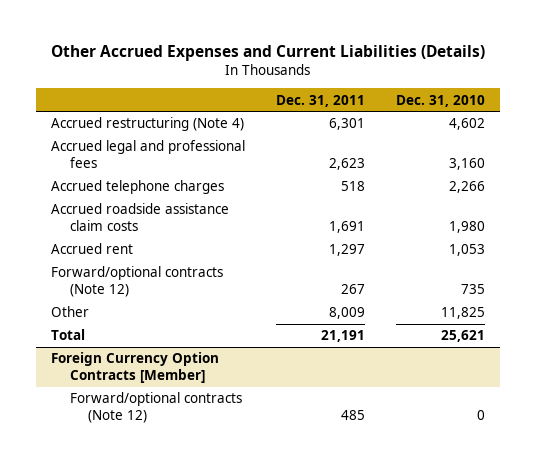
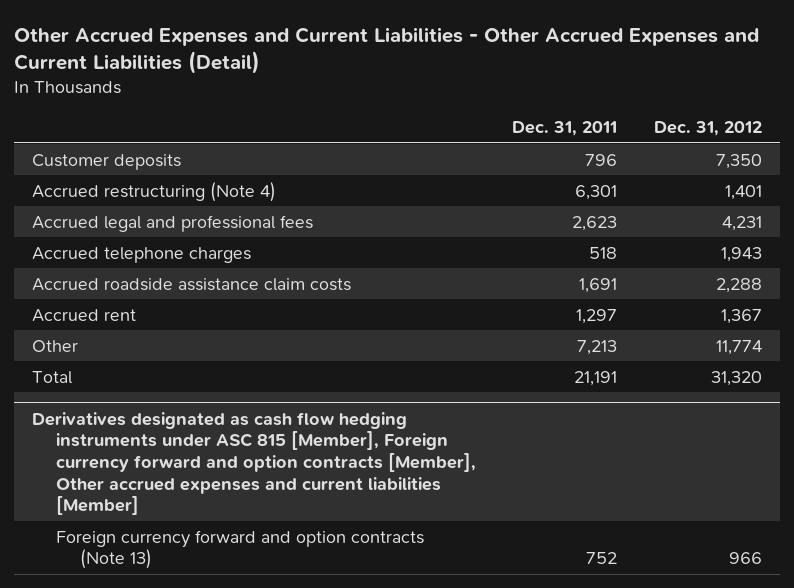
- Other Accrued Expenses and Current Liabilities (Details)
+ Other Accrued Expenses and Current Liabilities - Other Accrued Expenses and Current Liabilities (Detail)
- | Dec. 31, 2011 | Dec. 31, 2010
+ | Dec. 31, 2011 | Dec. 31, 2012
+ Customer deposits | 796 | 7,350
- Forward/optional contracts (Note 12) | 267 | 735
- Other | 8,009 | 11,825
+ Other | 7,213 | 11,774
- Foreign Currency Option Contracts [Member]
- Forward/optional contracts (Note 12) | 485 | 0
+ Derivatives designated as cash flow hedging instruments under ASC 815 [Member], Foreign currency forward and option contracts [Member], Other accrued expenses and current liabilities [Member]
+ Foreign currency forward and option contracts (Note 13) | 752 | 966

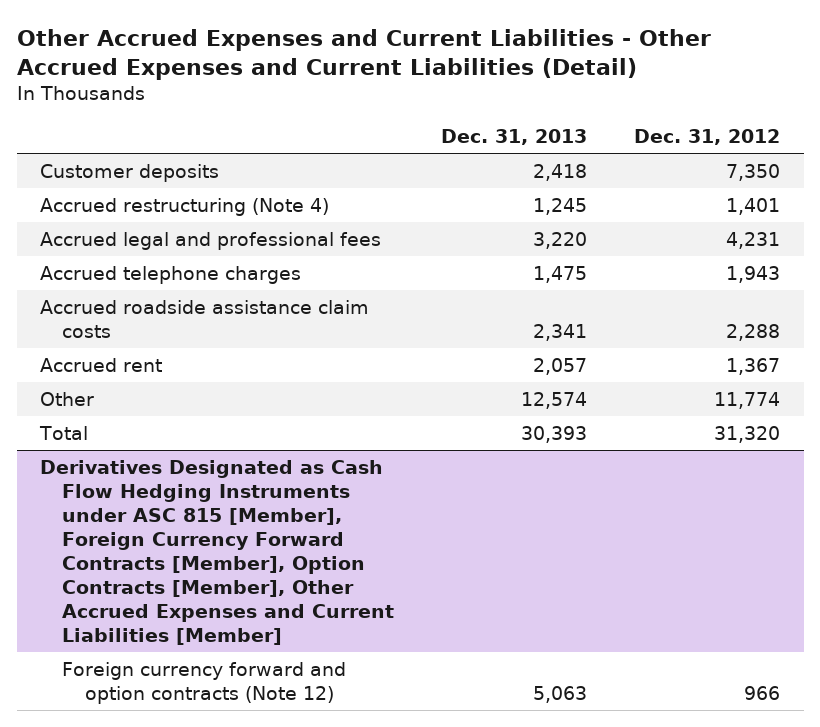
- | Dec. 31, 2011 | Dec. 31, 2012
+ | Dec. 31, 2013 | Dec. 31, 2012
- Derivatives designated as cash flow hedging instruments under ASC 815 [Member], Foreign currency forward and option contracts [Member], Other accrued expenses and current liabilities [Member]
- Foreign currency forward and option contracts (Note 13) | 752 | 966
+ Derivatives Designated as Cash Flow Hedging Instruments under ASC 815 [Member], Foreign Currency Forward Contracts [Member], Option Contracts [Member], Other Accrued Expenses and Current Liabilities [Member]
+ Foreign currency forward and option contracts (Note 12) | 5,063 | 966

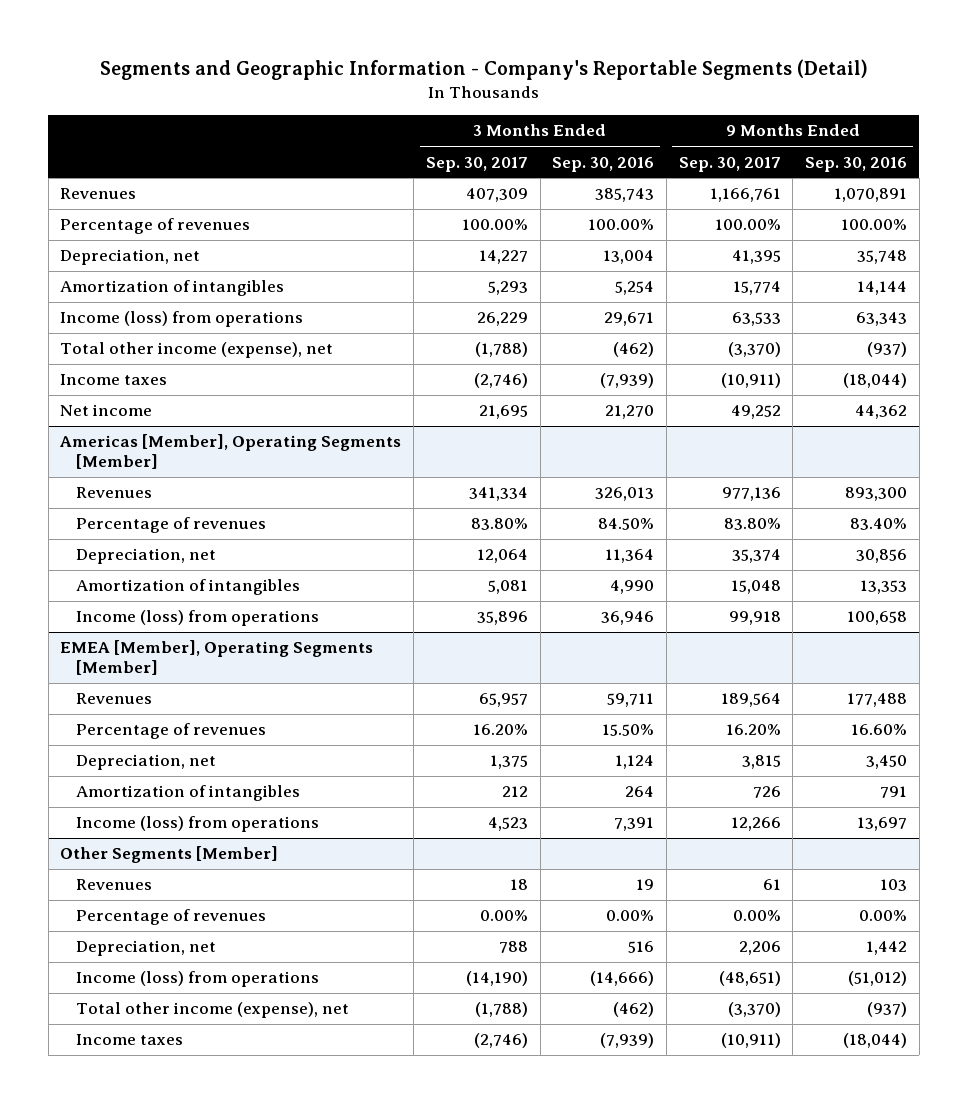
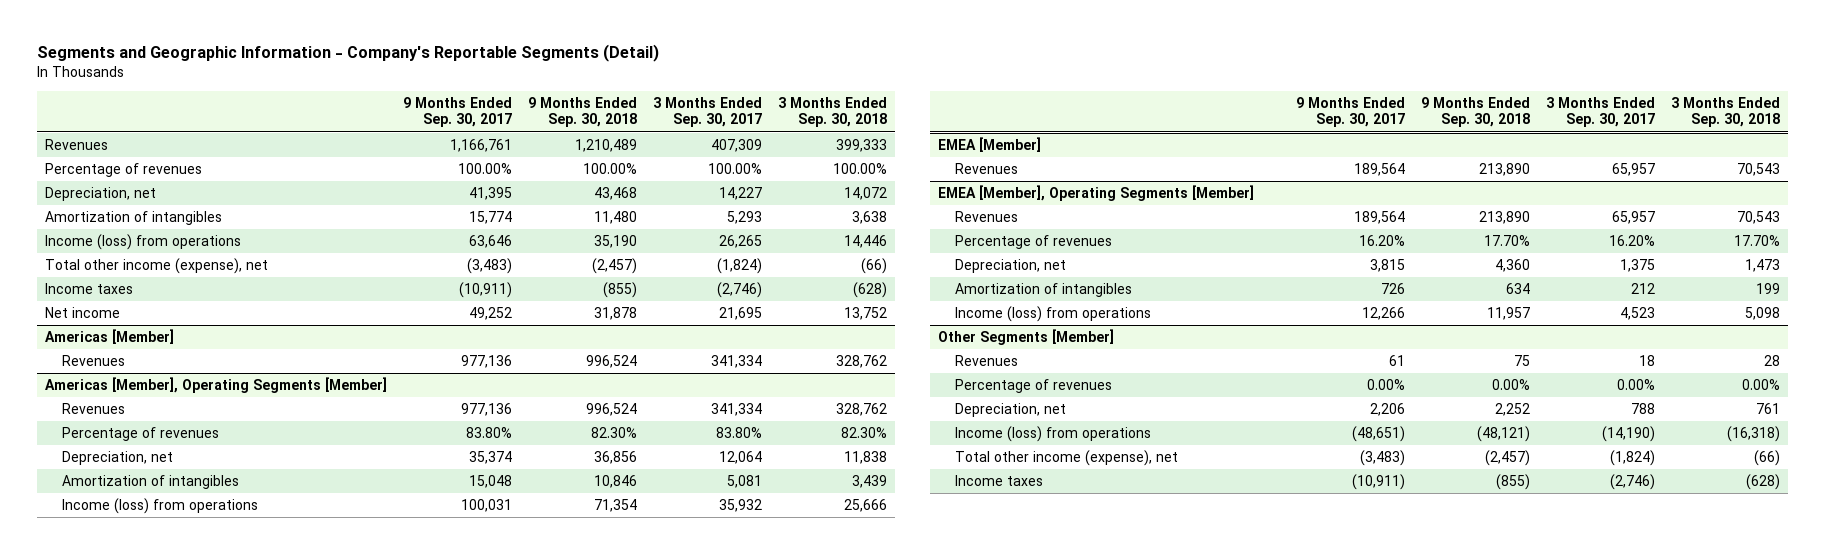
- | 3 Months Ended Sep. 30, 2017 | 3 Months Ended Sep. 30, 2016 | 9 Months Ended Sep. 30, 2017 | 9 Months Ended Sep. 30, 2016
+ | 9 Months Ended Sep. 30, 2017 | 9 Months Ended Sep. 30, 2018 | 3 Months Ended Sep. 30, 2017 | 3 Months Ended Sep. 30, 2018
- Income (loss) from operations | 26,229 | 29,671 | 63,533 | 63,343
- Total other income (expense), net | (1,788) | (462) | (3,370) | (937)
+ Income (loss) from operations | 63,646 | 35,190 | 26,265 | 14,446
+ Total other income (expense), net | (3,483) | (2,457) | (1,824) | (66)
+ Americas [Member]
+ Revenues | 977,136 | 996,524 | 341,334 | 328,762
@ Americas [Member], Operating Segments [Member]
- Income (loss) from operations | 35,896 | 36,946 | 99,918 | 100,658
+ Income (loss) from operations | 100,031 | 71,354 | 35,932 | 25,666
+ EMEA [Member]
+ Revenues | 189,564 | 213,890 | 65,957 | 70,543
@ Other Segments [Member]
- Total other income (expense), net | (1,788) | (462) | (3,370) | (937)
+ Total other income (expense), net | (3,483) | (2,457) | (1,824) | (66)

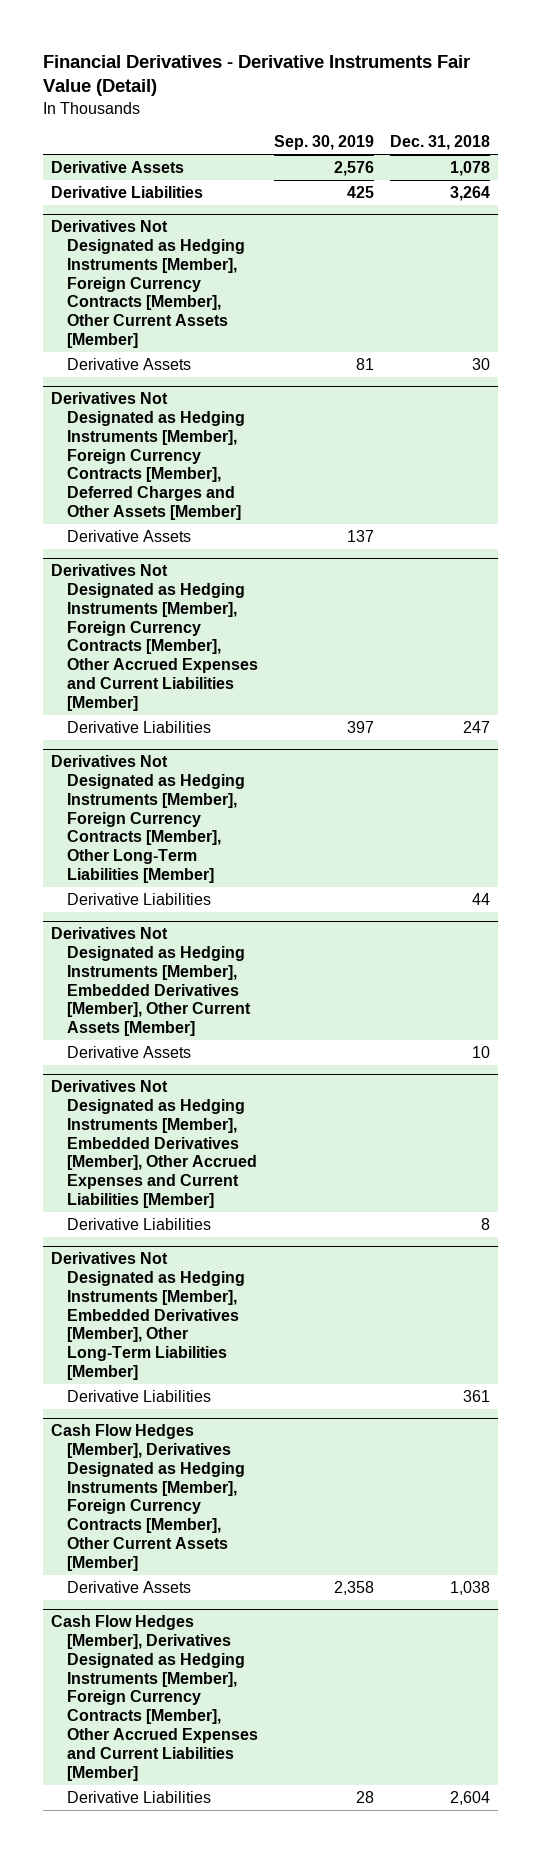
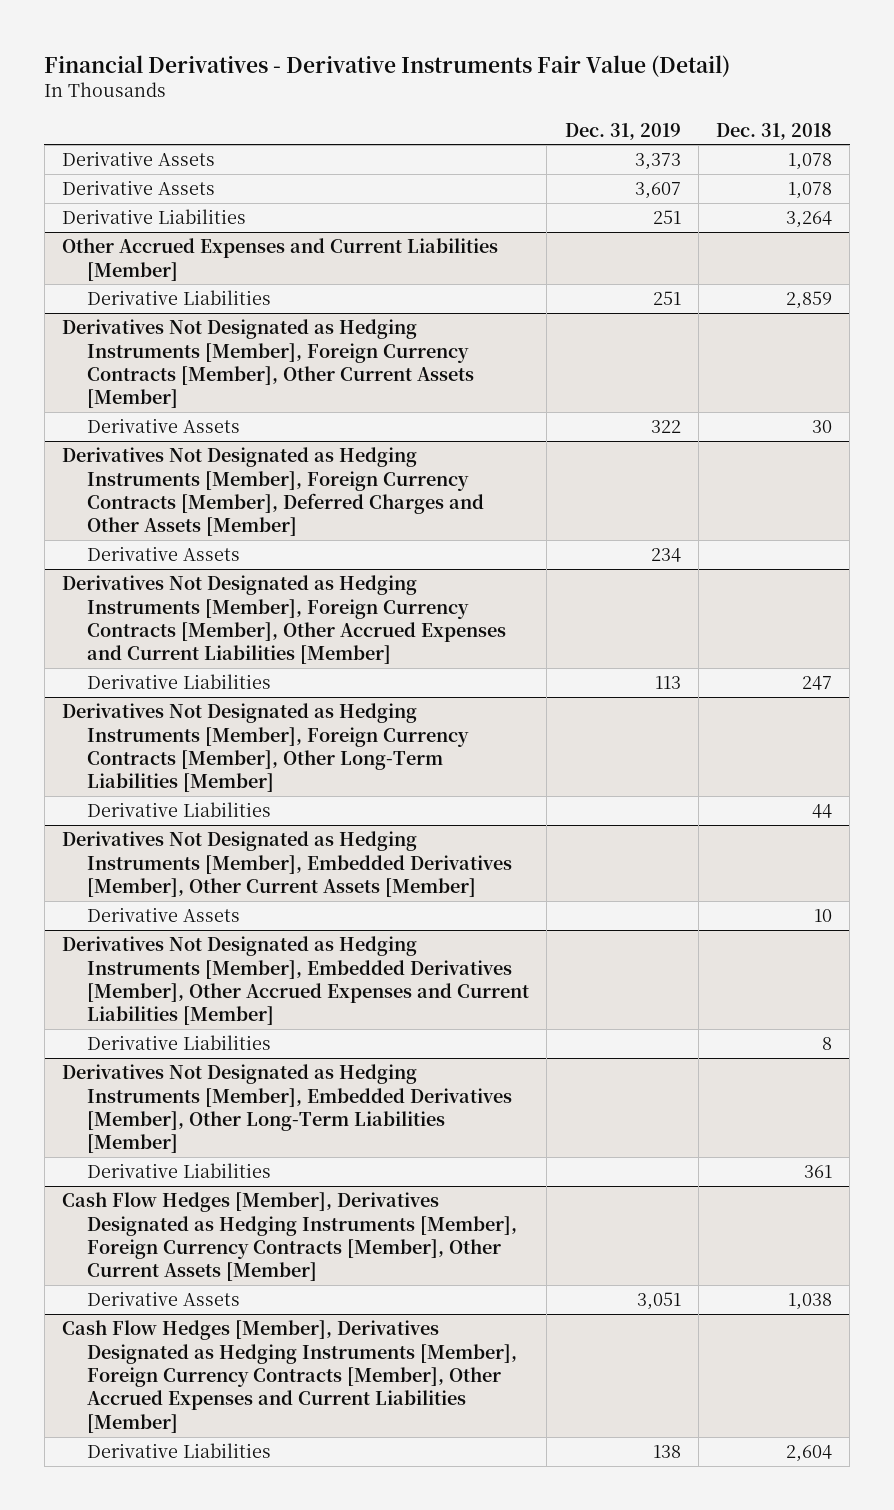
- | Sep. 30, 2019 | Dec. 31, 2018
+ | Dec. 31, 2019 | Dec. 31, 2018
+ Derivative Assets | 3,607 | 1,078
+ Other Accrued Expenses and Current Liabilities [Member]
+ Derivative Liabilities | 251 | 2,859

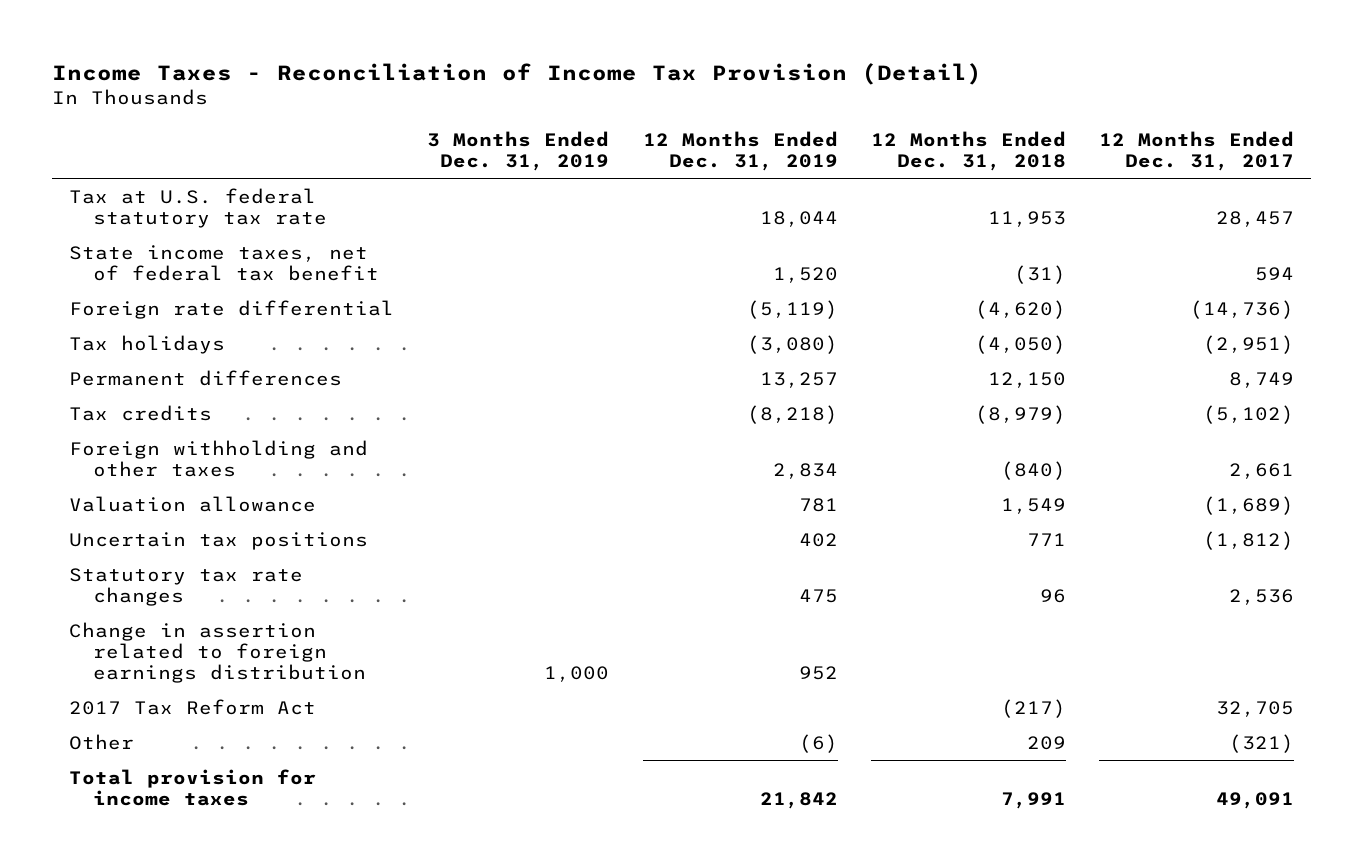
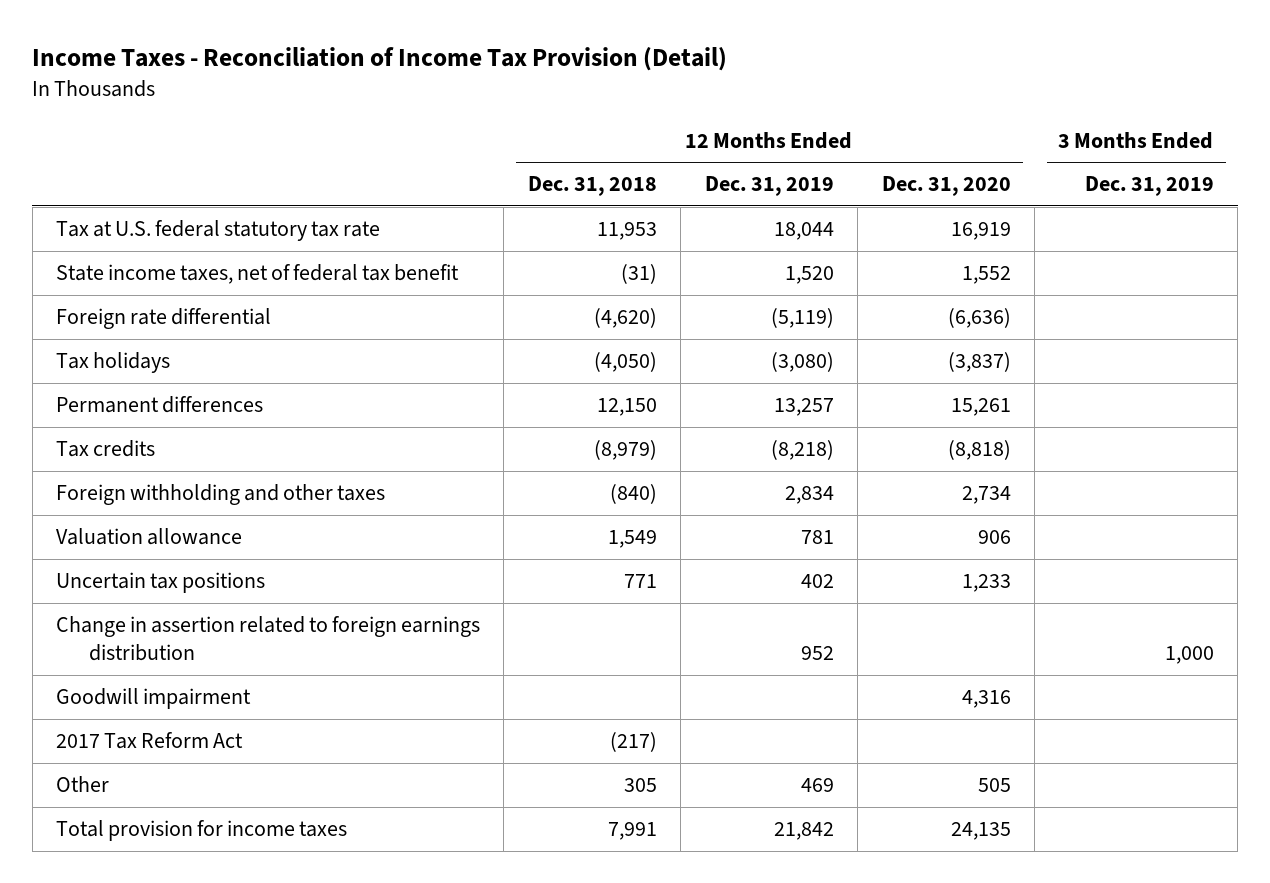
- | 3 Months Ended Dec. 31, 2019 | 12 Months Ended Dec. 31, 2019 | 12 Months Ended Dec. 31, 2018 | 12 Months Ended Dec. 31, 2017
+ | 12 Months Ended Dec. 31, 2018 | 12 Months Ended Dec. 31, 2019 | 12 Months Ended Dec. 31, 2020 | 3 Months Ended Dec. 31, 2019
- Statutory tax rate changes | | 475 | 96 | 2,536
+ Goodwill impairment | | | 4,316 |
- Other | | (6) | 209 | (321)
+ Other | 305 | 469 | 505 |

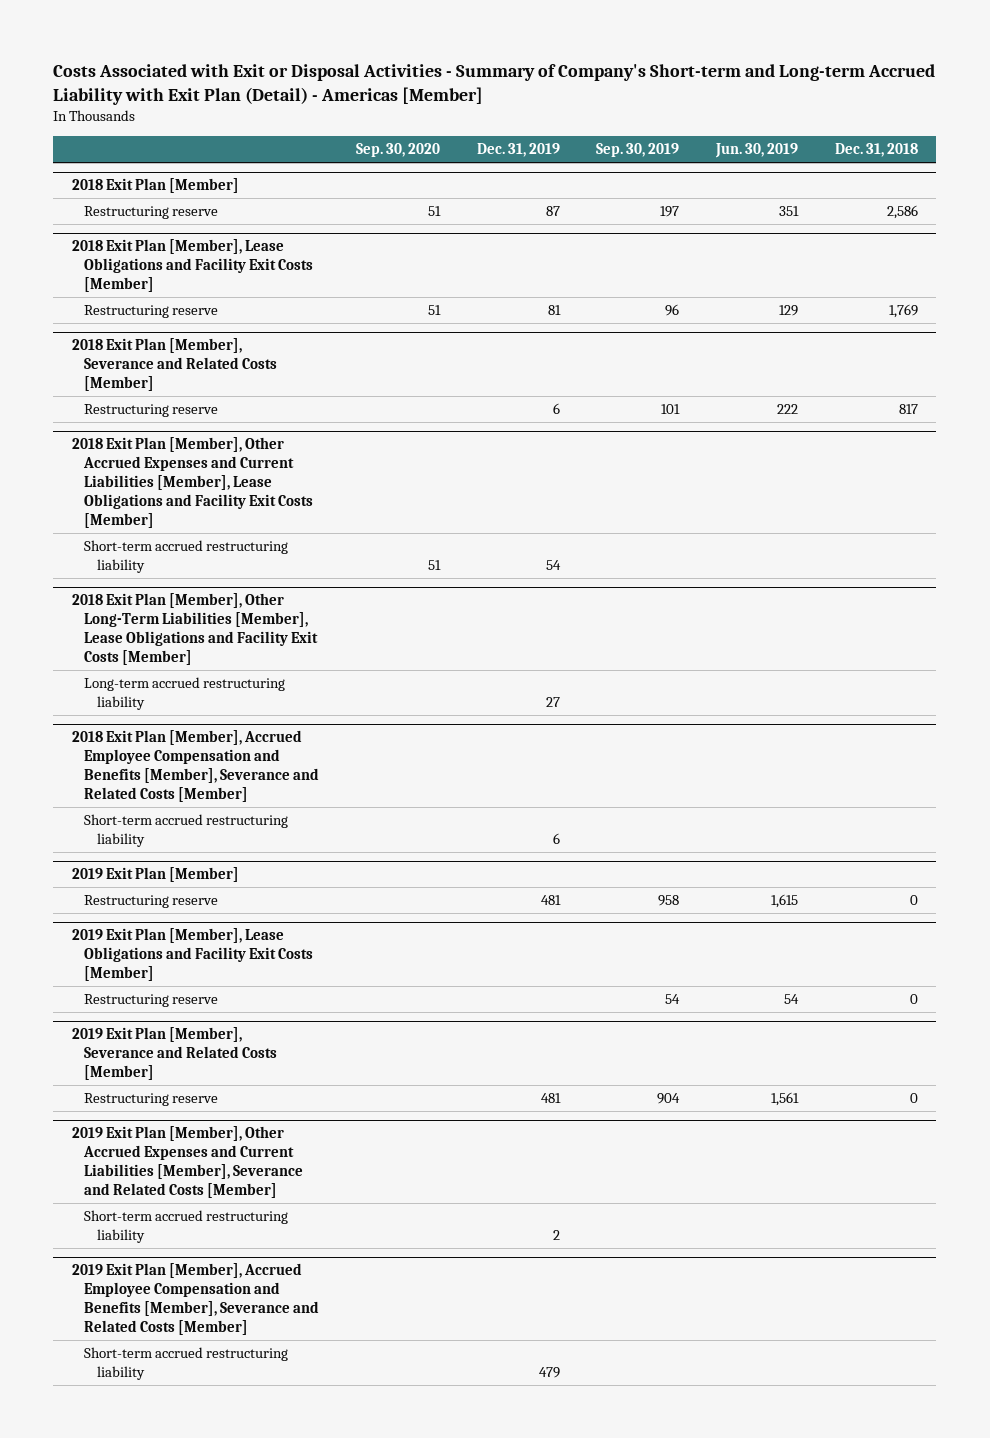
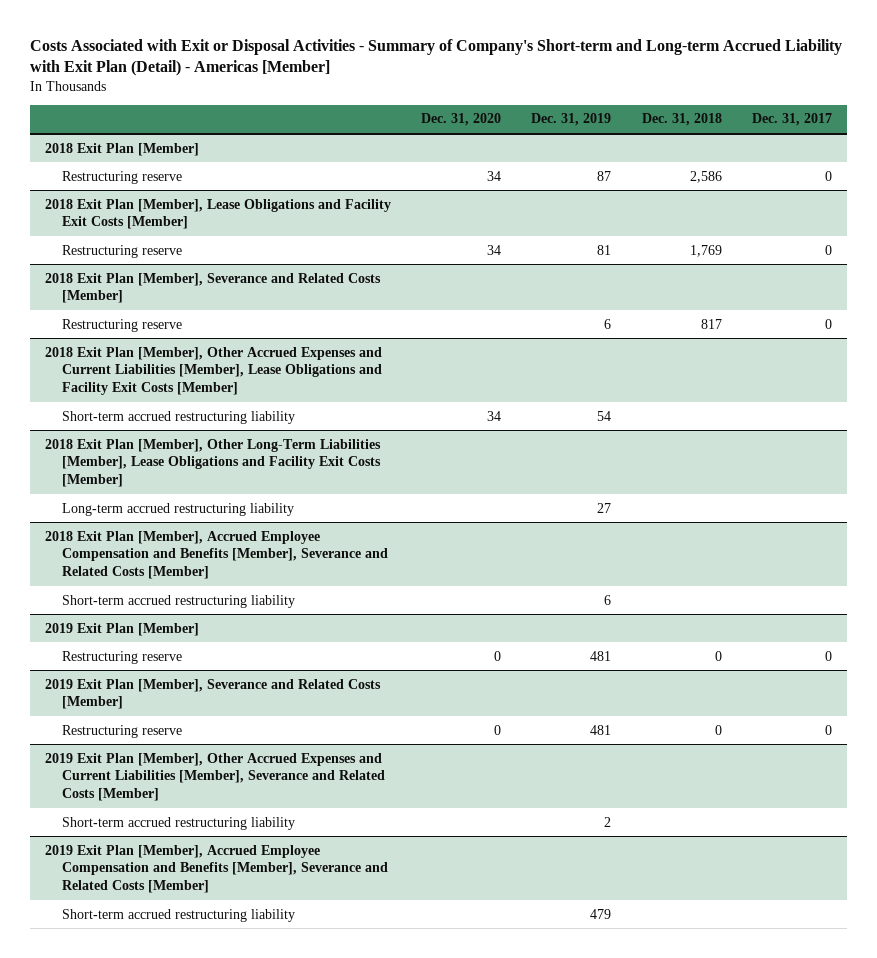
- | Sep. 30, 2020 | Dec. 31, 2019 | Sep. 30, 2019 | Jun. 30, 2019 | Dec. 31, 2018
+ | Dec. 31, 2020 | Dec. 31, 2019 | Dec. 31, 2018 | Dec. 31, 2017
- 2019 Exit Plan [Member], Lease Obligations and Facility Exit Costs [Member]
- Restructuring reserve | | | 54 | 54 | 0

